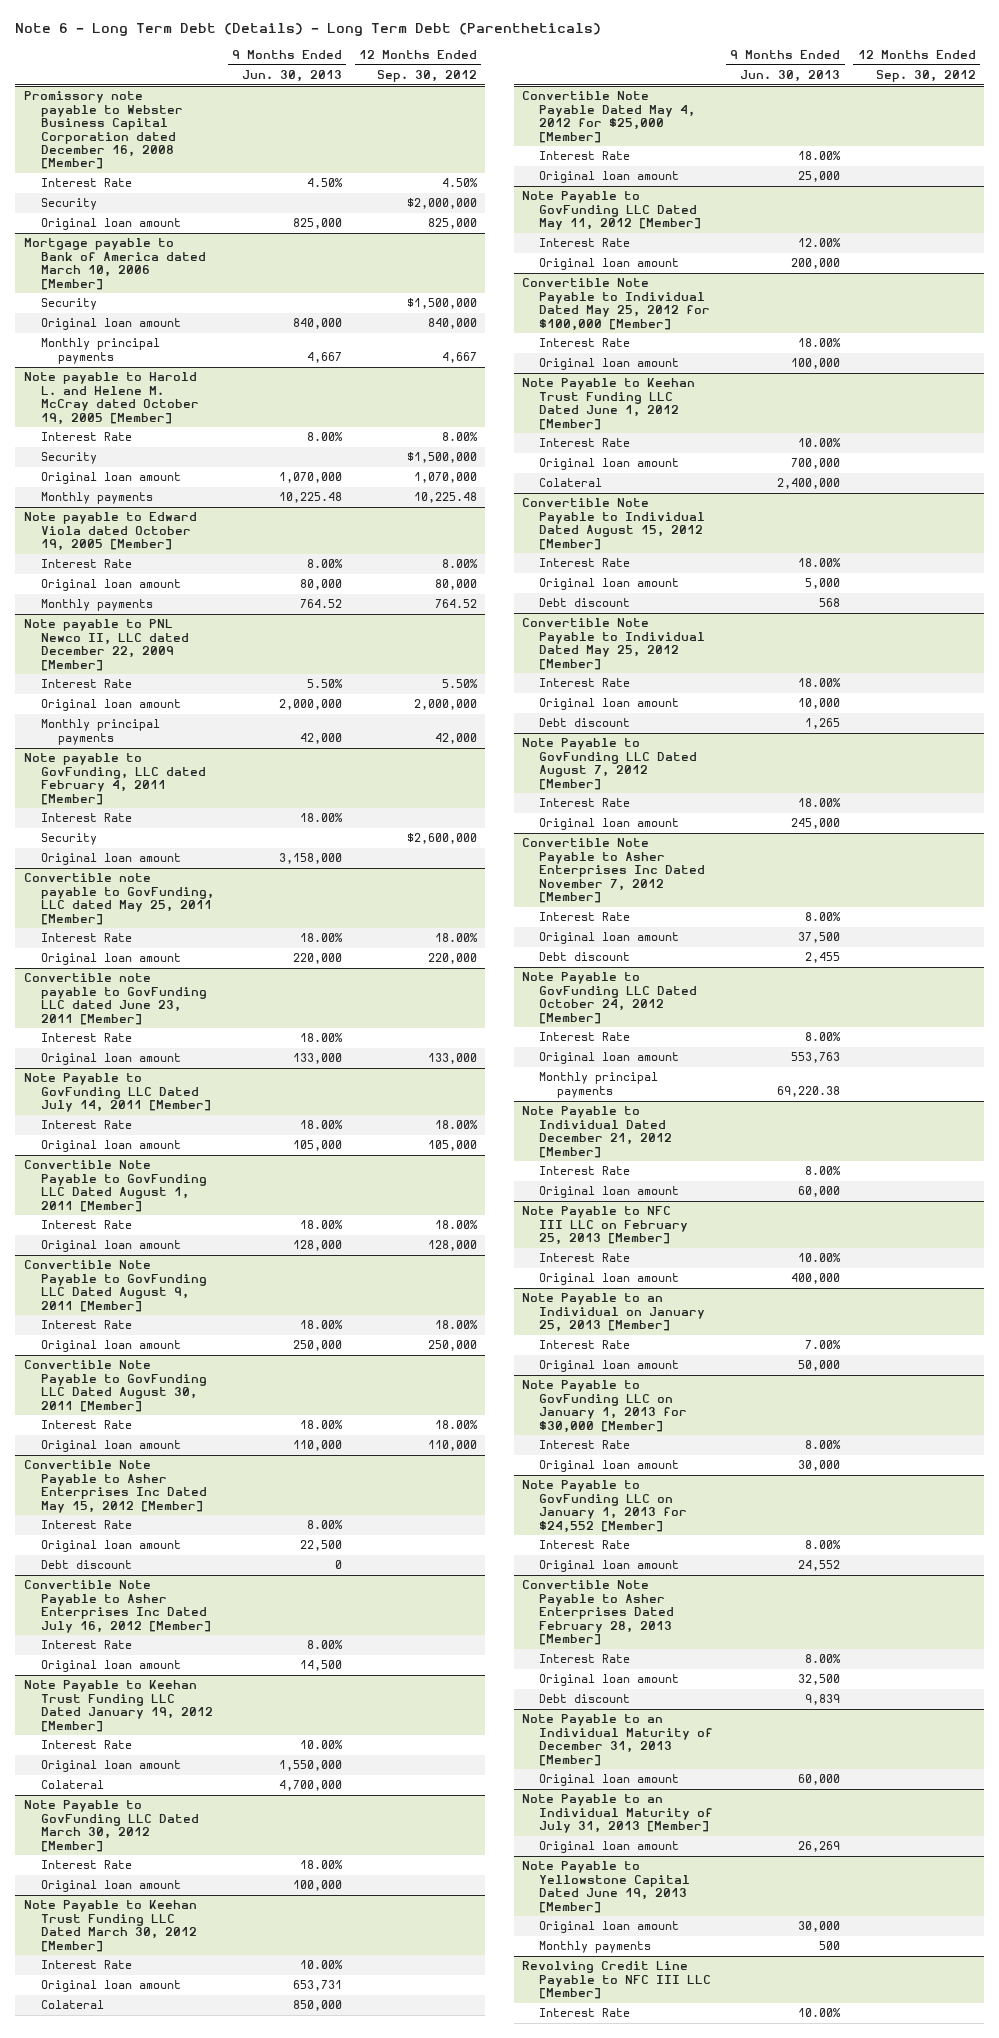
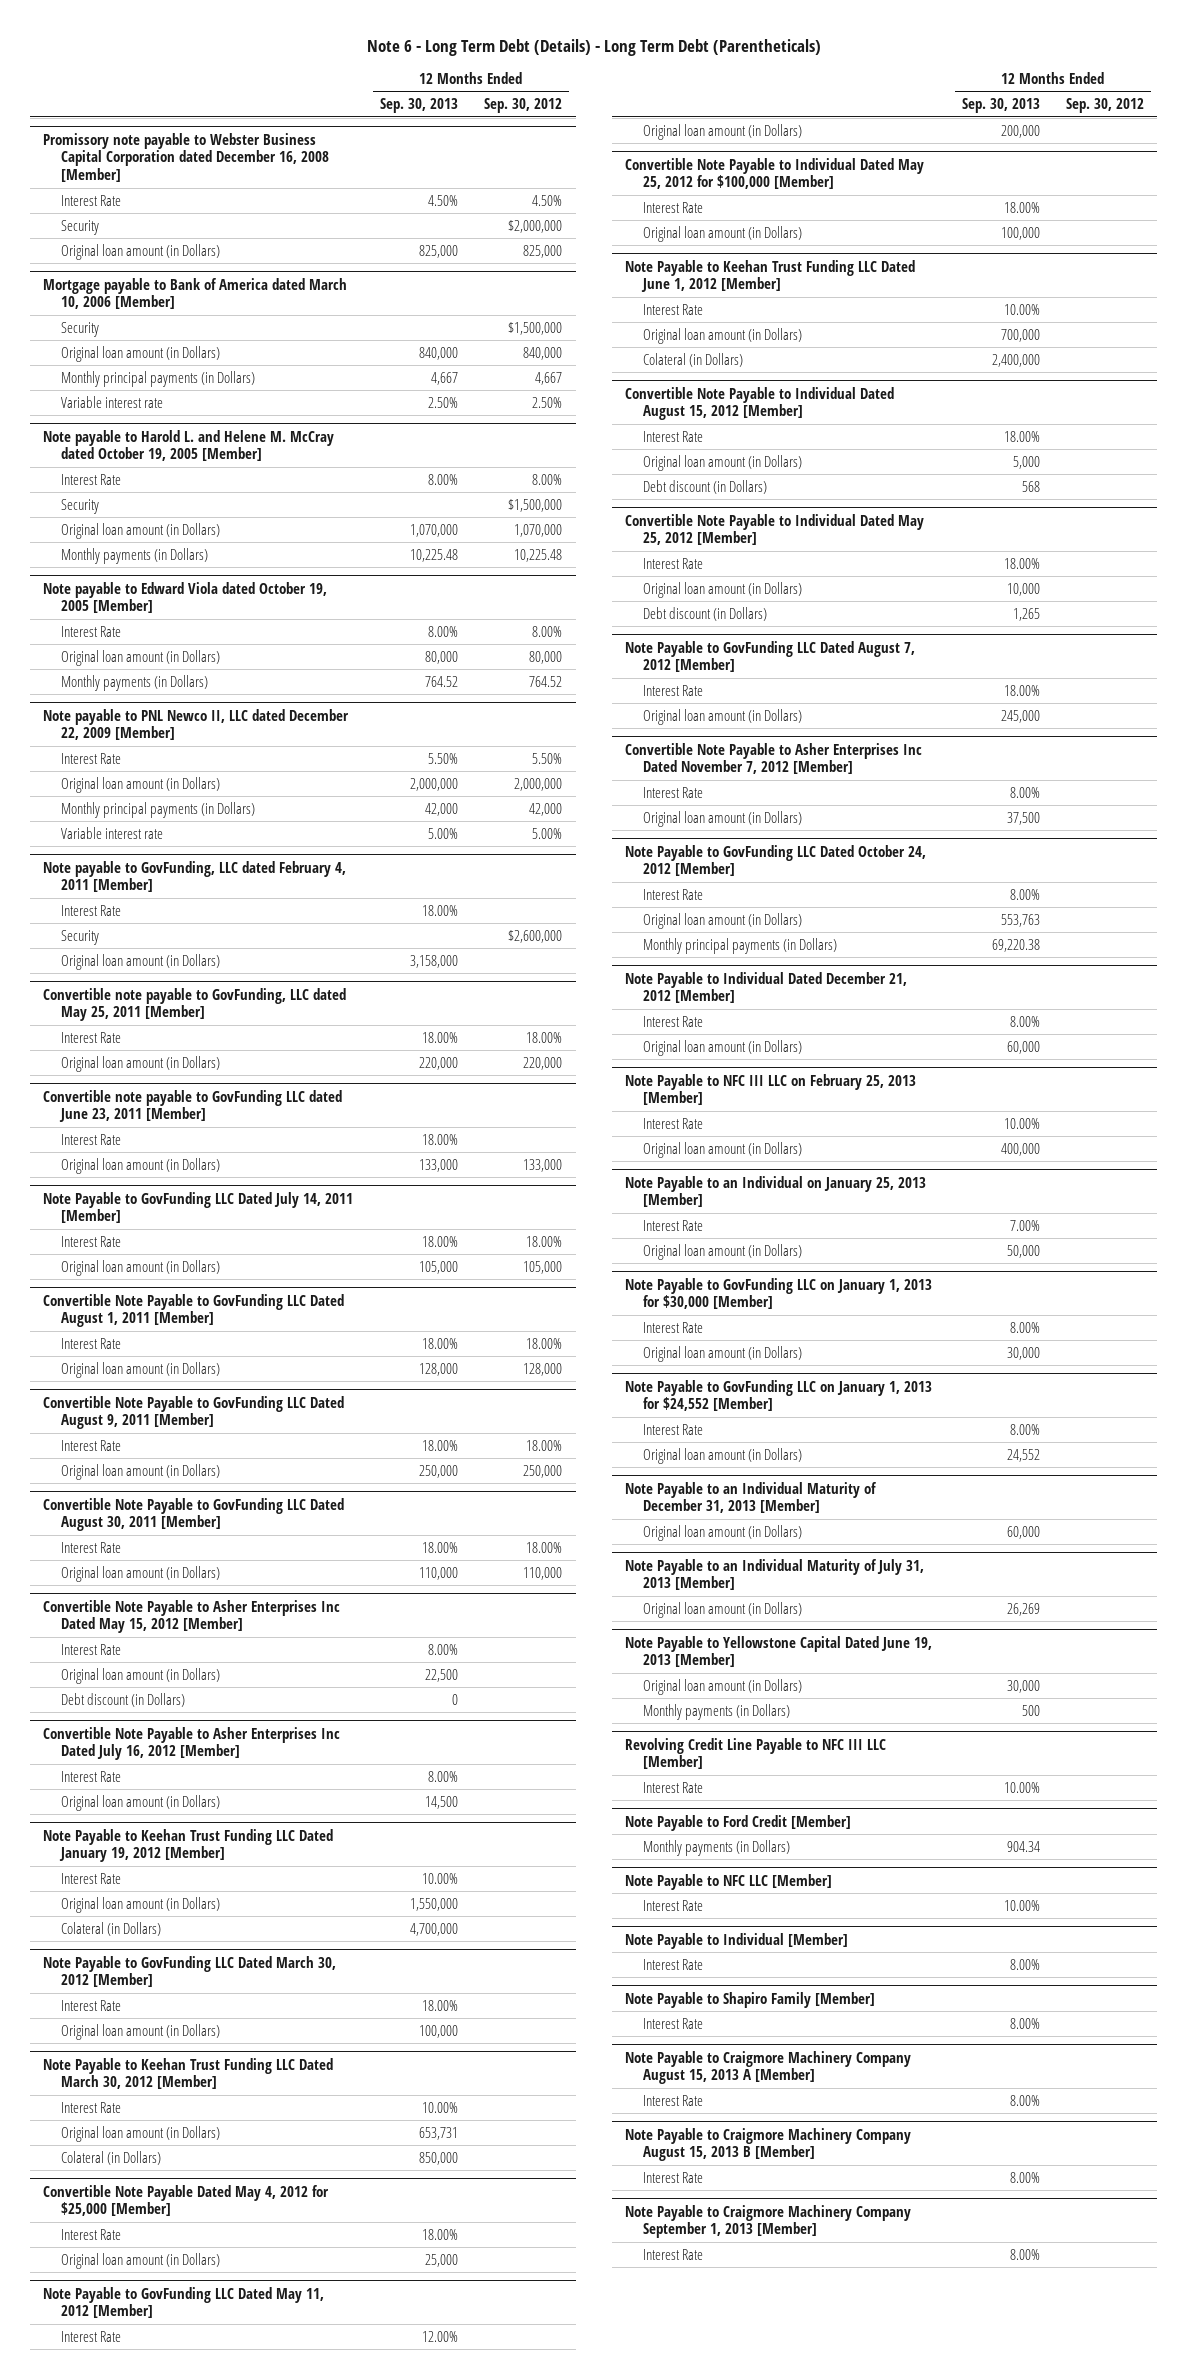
- | 9 Months Ended Jun. 30, 2013 | 12 Months Ended Sep. 30, 2012
+ | 12 Months Ended Sep. 30, 2013 | 12 Months Ended Sep. 30, 2012
@ Promissory note payable to Webster Business Capital Corporation dated December 16, 2008 [Member]
- Original loan amount | 825,000 | 825,000
+ Original loan amount (in Dollars) | 825,000 | 825,000
@ Mortgage payable to Bank of America dated March 10, 2006 [Member]
- Original loan amount | 840,000 | 840,000
- Monthly principal payments | 4,667 | 4,667
+ Original loan amount (in Dollars) | 840,000 | 840,000
+ Monthly principal payments (in Dollars) | 4,667 | 4,667
+ Variable interest rate | 2.50% | 2.50%
@ Note payable to Harold L. and Helene M. McCray dated October 19, 2005 [Member]
- Original loan amount | 1,070,000 | 1,070,000
- Monthly payments | 10,225.48 | 10,225.48
+ Original loan amount (in Dollars) | 1,070,000 | 1,070,000
+ Monthly payments (in Dollars) | 10,225.48 | 10,225.48
@ Note payable to Edward Viola dated October 19, 2005 [Member]
- Original loan amount | 80,000 | 80,000
- Monthly payments | 764.52 | 764.52
+ Original loan amount (in Dollars) | 80,000 | 80,000
+ Monthly payments (in Dollars) | 764.52 | 764.52
@ Note payable to PNL Newco II, LLC dated December 22, 2009 [Member]
- Original loan amount | 2,000,000 | 2,000,000
- Monthly principal payments | 42,000 | 42,000
+ Original loan amount (in Dollars) | 2,000,000 | 2,000,000
+ Monthly principal payments (in Dollars) | 42,000 | 42,000
+ Variable interest rate | 5.00% | 5.00%
@ Note payable to GovFunding, LLC dated February 4, 2011 [Member]
- Original loan amount | 3,158,000 |
+ Original loan amount (in Dollars) | 3,158,000 |
@ Convertible note payable to GovFunding, LLC dated May 25, 2011 [Member]
- Original loan amount | 220,000 | 220,000
+ Original loan amount (in Dollars) | 220,000 | 220,000
@ Convertible note payable to GovFunding LLC dated June 23, 2011 [Member]
- Original loan amount | 133,000 | 133,000
+ Original loan amount (in Dollars) | 133,000 | 133,000
@ Note Payable to GovFunding LLC Dated July 14, 2011 [Member]
- Original loan amount | 105,000 | 105,000
+ Original loan amount (in Dollars) | 105,000 | 105,000
@ Convertible Note Payable to GovFunding LLC Dated August 1, 2011 [Member]
- Original loan amount | 128,000 | 128,000
+ Original loan amount (in Dollars) | 128,000 | 128,000
@ Convertible Note Payable to GovFunding LLC Dated August 9, 2011 [Member]
- Original loan amount | 250,000 | 250,000
+ Original loan amount (in Dollars) | 250,000 | 250,000
@ Convertible Note Payable to GovFunding LLC Dated August 30, 2011 [Member]
- Original loan amount | 110,000 | 110,000
+ Original loan amount (in Dollars) | 110,000 | 110,000
@ Convertible Note Payable to Asher Enterprises Inc Dated May 15, 2012 [Member]
- Original loan amount | 22,500 |
- Debt discount | 0 |
+ Original loan amount (in Dollars) | 22,500 |
+ Debt discount (in Dollars) | 0 |
@ Convertible Note Payable to Asher Enterprises Inc Dated July 16, 2012 [Member]
- Original loan amount | 14,500 |
+ Original loan amount (in Dollars) | 14,500 |
@ Note Payable to Keehan Trust Funding LLC Dated January 19, 2012 [Member]
- Original loan amount | 1,550,000 |
- Colateral | 4,700,000 |
+ Original loan amount (in Dollars) | 1,550,000 |
+ Colateral (in Dollars) | 4,700,000 |
@ Note Payable to GovFunding LLC Dated March 30, 2012 [Member]
- Original loan amount | 100,000 |
+ Original loan amount (in Dollars) | 100,000 |
@ Note Payable to Keehan Trust Funding LLC Dated March 30, 2012 [Member]
- Original loan amount | 653,731 |
- Colateral | 850,000 |
+ Original loan amount (in Dollars) | 653,731 |
+ Colateral (in Dollars) | 850,000 |
@ Convertible Note Payable Dated May 4, 2012 for $25,000 [Member]
- Original loan amount | 25,000 |
+ Original loan amount (in Dollars) | 25,000 |
@ Note Payable to GovFunding LLC Dated May 11, 2012 [Member]
- Original loan amount | 200,000 |
+ Original loan amount (in Dollars) | 200,000 |
@ Convertible Note Payable to Individual Dated May 25, 2012 for $100,000 [Member]
- Original loan amount | 100,000 |
+ Original loan amount (in Dollars) | 100,000 |
@ Note Payable to Keehan Trust Funding LLC Dated June 1, 2012 [Member]
- Original loan amount | 700,000 |
- Colateral | 2,400,000 |
+ Original loan amount (in Dollars) | 700,000 |
+ Colateral (in Dollars) | 2,400,000 |
@ Convertible Note Payable to Individual Dated August 15, 2012 [Member]
- Original loan amount | 5,000 |
- Debt discount | 568 |
+ Original loan amount (in Dollars) | 5,000 |
+ Debt discount (in Dollars) | 568 |
@ Convertible Note Payable to Individual Dated May 25, 2012 [Member]
- Original loan amount | 10,000 |
- Debt discount | 1,265 |
+ Original loan amount (in Dollars) | 10,000 |
+ Debt discount (in Dollars) | 1,265 |
@ Note Payable to GovFunding LLC Dated August 7, 2012 [Member]
- Original loan amount | 245,000 |
+ Original loan amount (in Dollars) | 245,000 |
@ Convertible Note Payable to Asher Enterprises Inc Dated November 7, 2012 [Member]
- Original loan amount | 37,500 |
- Debt discount | 2,455 |
+ Original loan amount (in Dollars) | 37,500 |
@ Note Payable to GovFunding LLC Dated October 24, 2012 [Member]
- Original loan amount | 553,763 |
- Monthly principal payments | 69,220.38 |
+ Original loan amount (in Dollars) | 553,763 |
+ Monthly principal payments (in Dollars) | 69,220.38 |
@ Note Payable to Individual Dated December 21, 2012 [Member]
- Original loan amount | 60,000 |
+ Original loan amount (in Dollars) | 60,000 |
@ Note Payable to NFC III LLC on February 25, 2013 [Member]
- Original loan amount | 400,000 |
+ Original loan amount (in Dollars) | 400,000 |
@ Note Payable to an Individual on January 25, 2013 [Member]
- Original loan amount | 50,000 |
+ Original loan amount (in Dollars) | 50,000 |
@ Note Payable to GovFunding LLC on January 1, 2013 for $30,000 [Member]
- Original loan amount | 30,000 |
+ Original loan amount (in Dollars) | 30,000 |
@ Note Payable to GovFunding LLC on January 1, 2013 for $24,552 [Member]
- Original loan amount | 24,552 |
- Convertible Note Payable to Asher Enterprises Dated February 28, 2013 [Member]
- Interest Rate | 8.00% |
- Original loan amount | 32,500 |
- Debt discount | 9,839 |
@ Note Payable to GovFunding LLC on January 1, 2013 for $24,552 [Member]
+ Original loan amount (in Dollars) | 24,552 |
@ Note Payable to an Individual Maturity of December 31, 2013 [Member]
- Original loan amount | 60,000 |
+ Original loan amount (in Dollars) | 60,000 |
@ Note Payable to an Individual Maturity of July 31, 2013 [Member]
- Original loan amount | 26,269 |
+ Original loan amount (in Dollars) | 26,269 |
@ Note Payable to Yellowstone Capital Dated June 19, 2013 [Member]
- Original loan amount | 30,000 |
- Monthly payments | 500 |
+ Original loan amount (in Dollars) | 30,000 |
+ Monthly payments (in Dollars) | 500 |
+ Note Payable to Ford Credit [Member]
+ Monthly payments (in Dollars) | 904.34 |
+ Note Payable to NFC LLC [Member]
+ Interest Rate | 10.00% |
+ Note Payable to Individual [Member]
+ Interest Rate | 8.00% |
+ Note Payable to Shapiro Family [Member]
+ Interest Rate | 8.00% |
+ Note Payable to Craigmore Machinery Company August 15, 2013 A [Member]
+ Interest Rate | 8.00% |
+ Note Payable to Craigmore Machinery Company August 15, 2013 B [Member]
+ Interest Rate | 8.00% |
+ Note Payable to Craigmore Machinery Company September 1, 2013 [Member]
+ Interest Rate | 8.00% |

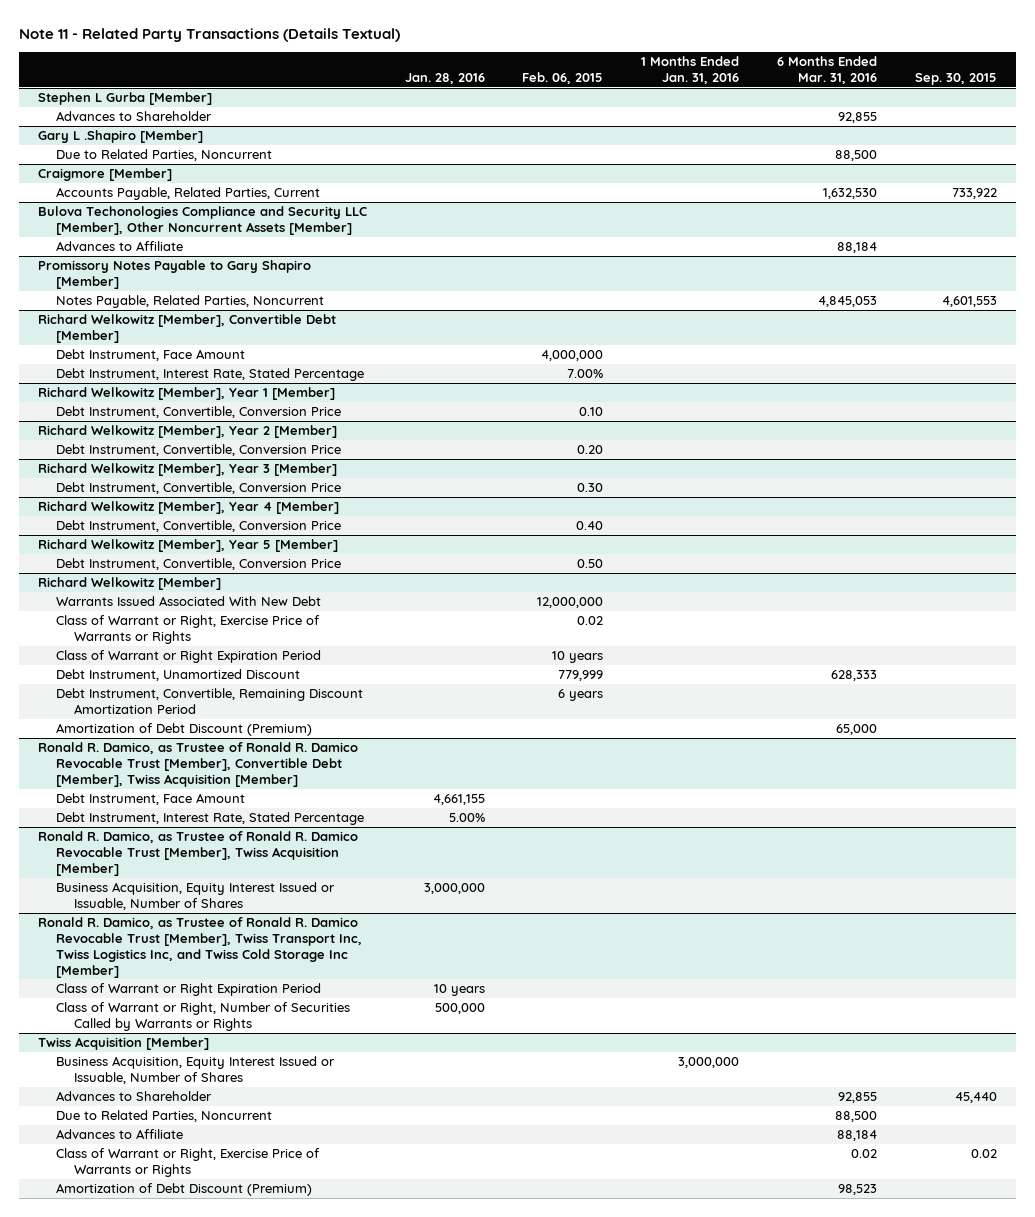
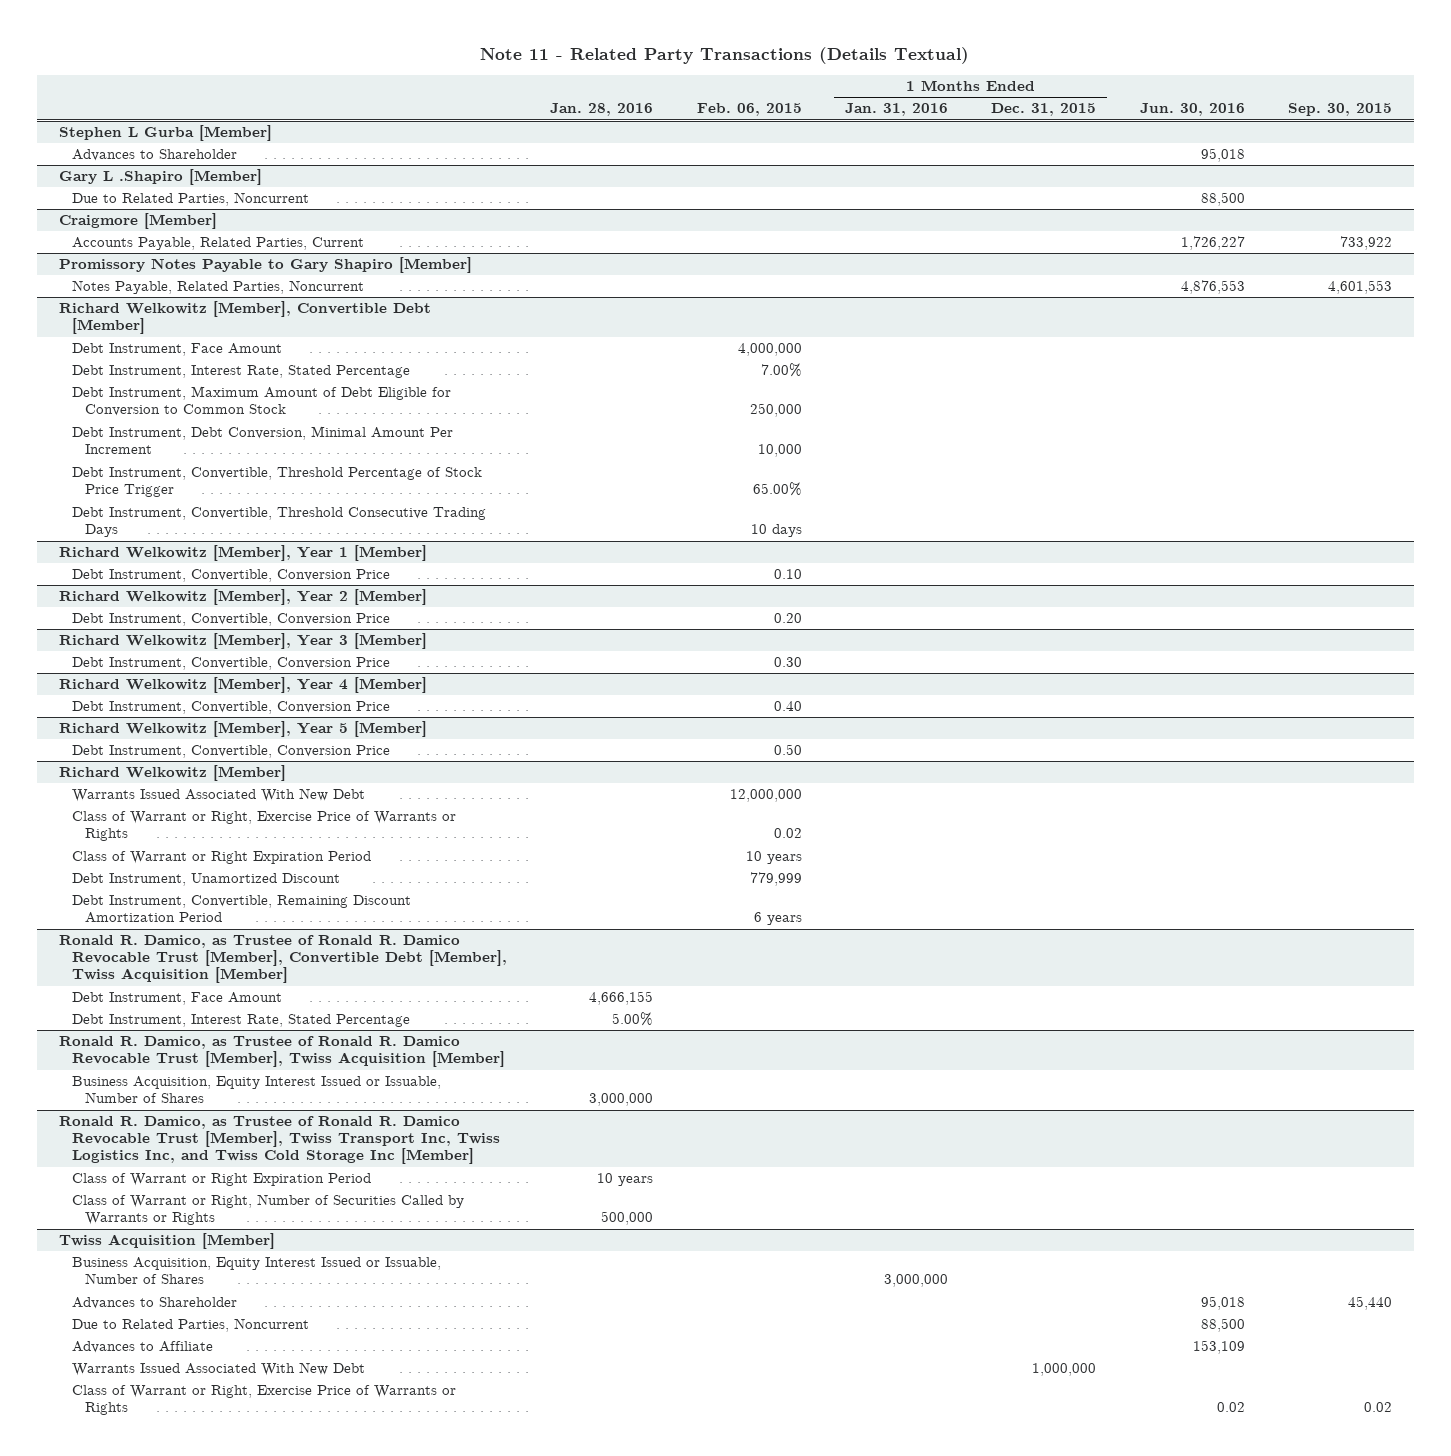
- | Jan. 28, 2016 | Feb. 06, 2015 | 1 Months Ended Jan. 31, 2016 | 6 Months Ended Mar. 31, 2016 | Sep. 30, 2015
+ | Jan. 28, 2016 | Feb. 06, 2015 | 1 Months Ended Jan. 31, 2016 | 1 Months Ended Dec. 31, 2015 | Jun. 30, 2016 | Sep. 30, 2015
- Bulova Techonologies Compliance and Security LLC [Member], Other Noncurrent Assets [Member]
- Advances to Affiliate | | | | 88,184 |
@ Richard Welkowitz [Member], Convertible Debt [Member]
+ Debt Instrument, Maximum Amount of Debt Eligible for Conversion to Common Stock | | 250,000 | | | |
+ Debt Instrument, Debt Conversion, Minimal Amount Per Increment | | 10,000 | | | |
+ Debt Instrument, Convertible, Threshold Percentage of Stock Price Trigger | | 65.00% | | | |
+ Debt Instrument, Convertible, Threshold Consecutive Trading Days | | 10 days | | | |
@ Richard Welkowitz [Member]
- Amortization of Debt Discount (Premium) | | | | 65,000 |
@ Ronald R. Damico, as Trustee of Ronald R. Damico Revocable Trust [Member], Convertible Debt [Member], Twiss Acquisition [Member]
- Debt Instrument, Face Amount | 4,661,155 | | | |
+ Debt Instrument, Face Amount | 4,666,155 | | | | |
@ Twiss Acquisition [Member]
+ Warrants Issued Associated With New Debt | | | | 1,000,000 | |
- Amortization of Debt Discount (Premium) | | | | 98,523 |

